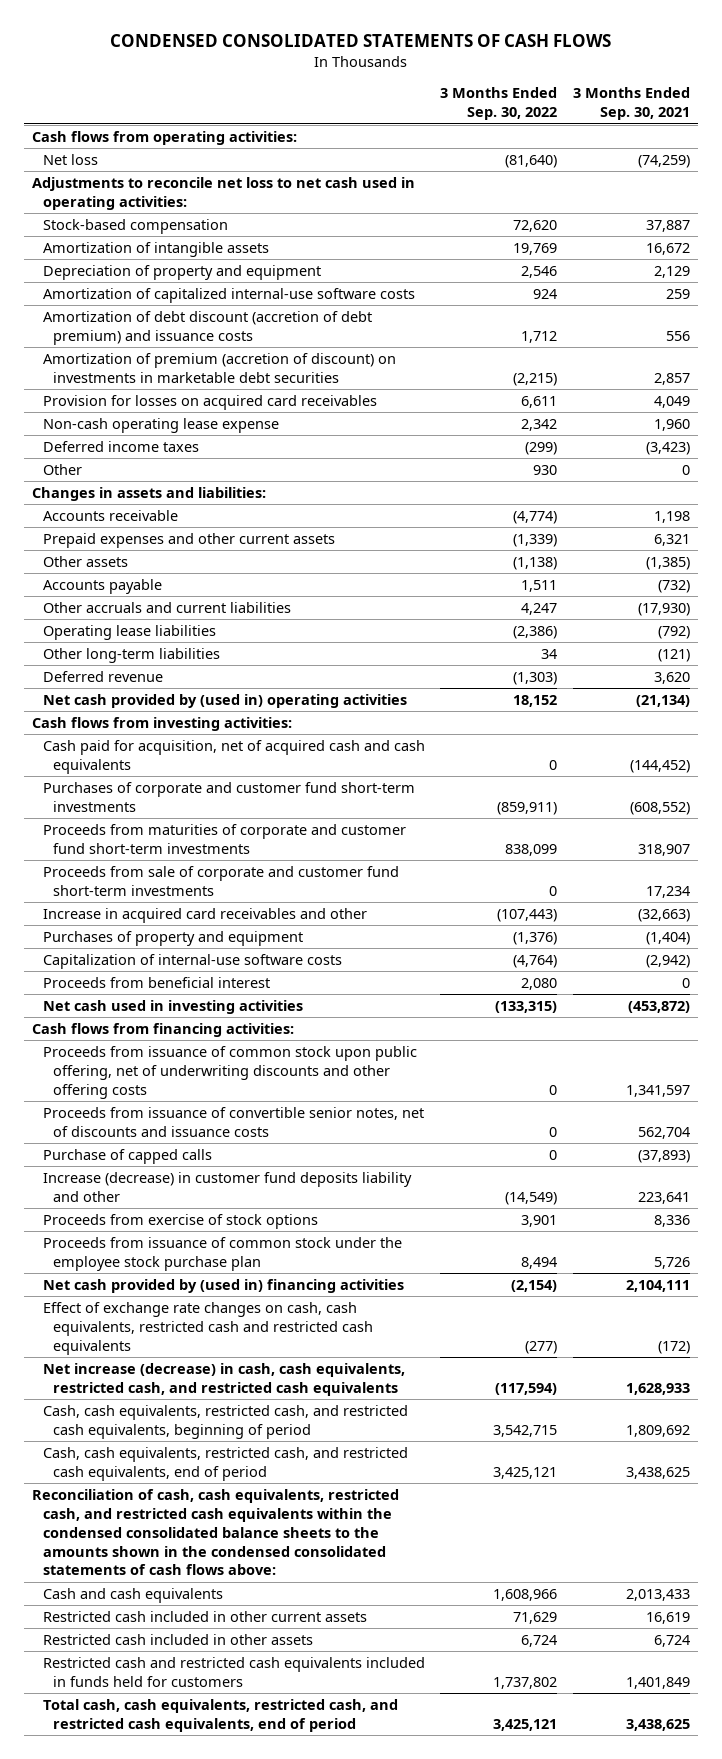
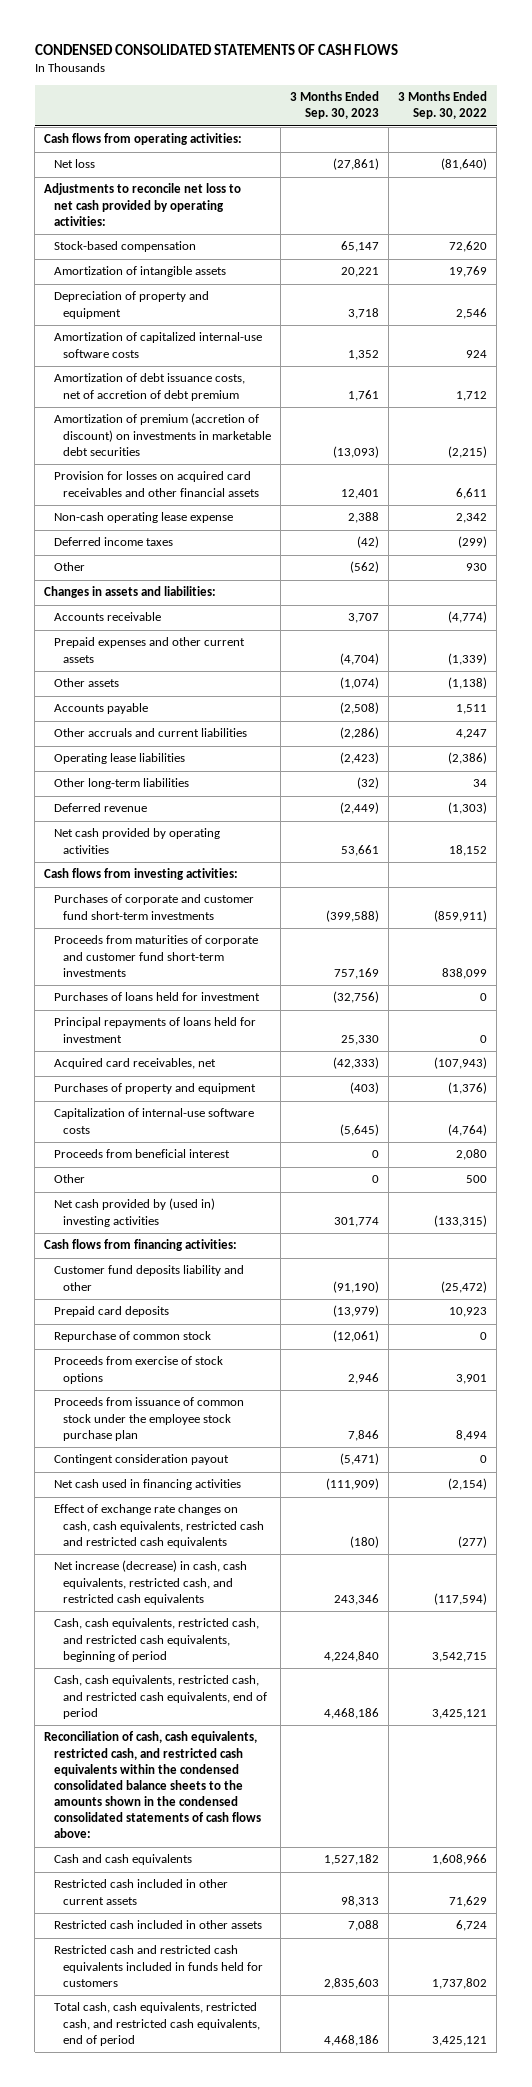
- | 3 Months Ended Sep. 30, 2022 | 3 Months Ended Sep. 30, 2021
+ | 3 Months Ended Sep. 30, 2023 | 3 Months Ended Sep. 30, 2022
- Adjustments to reconcile net loss to net cash used in operating activities:
+ Adjustments to reconcile net loss to net cash provided by operating activities:
- Amortization of debt discount (accretion of debt premium) and issuance costs | 1,712 | 556
+ Amortization of debt issuance costs, net of accretion of debt premium | 1,761 | 1,712
- Provision for losses on acquired card receivables | 6,611 | 4,049
+ Provision for losses on acquired card receivables and other financial assets | 12,401 | 6,611
- Net cash provided by (used in) operating activities | 18,152 | (21,134)
+ Net cash provided by operating activities | 53,661 | 18,152
- Cash paid for acquisition, net of acquired cash and cash equivalents | 0 | (144,452)
- Proceeds from sale of corporate and customer fund short-term investments | 0 | 17,234
- Increase in acquired card receivables and other | (107,443) | (32,663)
+ Purchases of loans held for investment | (32,756) | 0
+ Principal repayments of loans held for investment | 25,330 | 0
+ Acquired card receivables, net | (42,333) | (107,943)
- Net cash used in investing activities | (133,315) | (453,872)
+ Other | 0 | 500
+ Net cash provided by (used in) investing activities | 301,774 | (133,315)
- Proceeds from issuance of common stock upon public offering, net of underwriting discounts and other offering costs | 0 | 1,341,597
- Proceeds from issuance of convertible senior notes, net of discounts and issuance costs | 0 | 562,704
- Purchase of capped calls | 0 | (37,893)
- Increase (decrease) in customer fund deposits liability and other | (14,549) | 223,641
+ Customer fund deposits liability and other | (91,190) | (25,472)
+ Prepaid card deposits | (13,979) | 10,923
+ Repurchase of common stock | (12,061) | 0
- Net cash provided by (used in) financing activities | (2,154) | 2,104,111
+ Contingent consideration payout | (5,471) | 0
+ Net cash used in financing activities | (111,909) | (2,154)

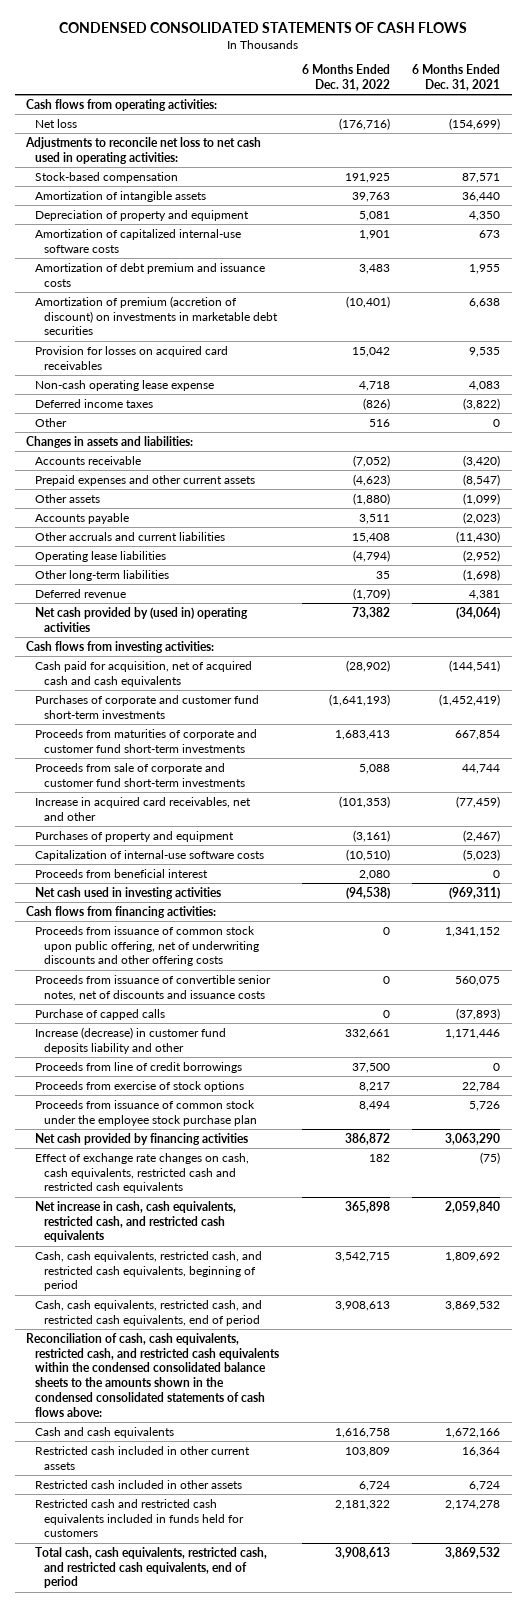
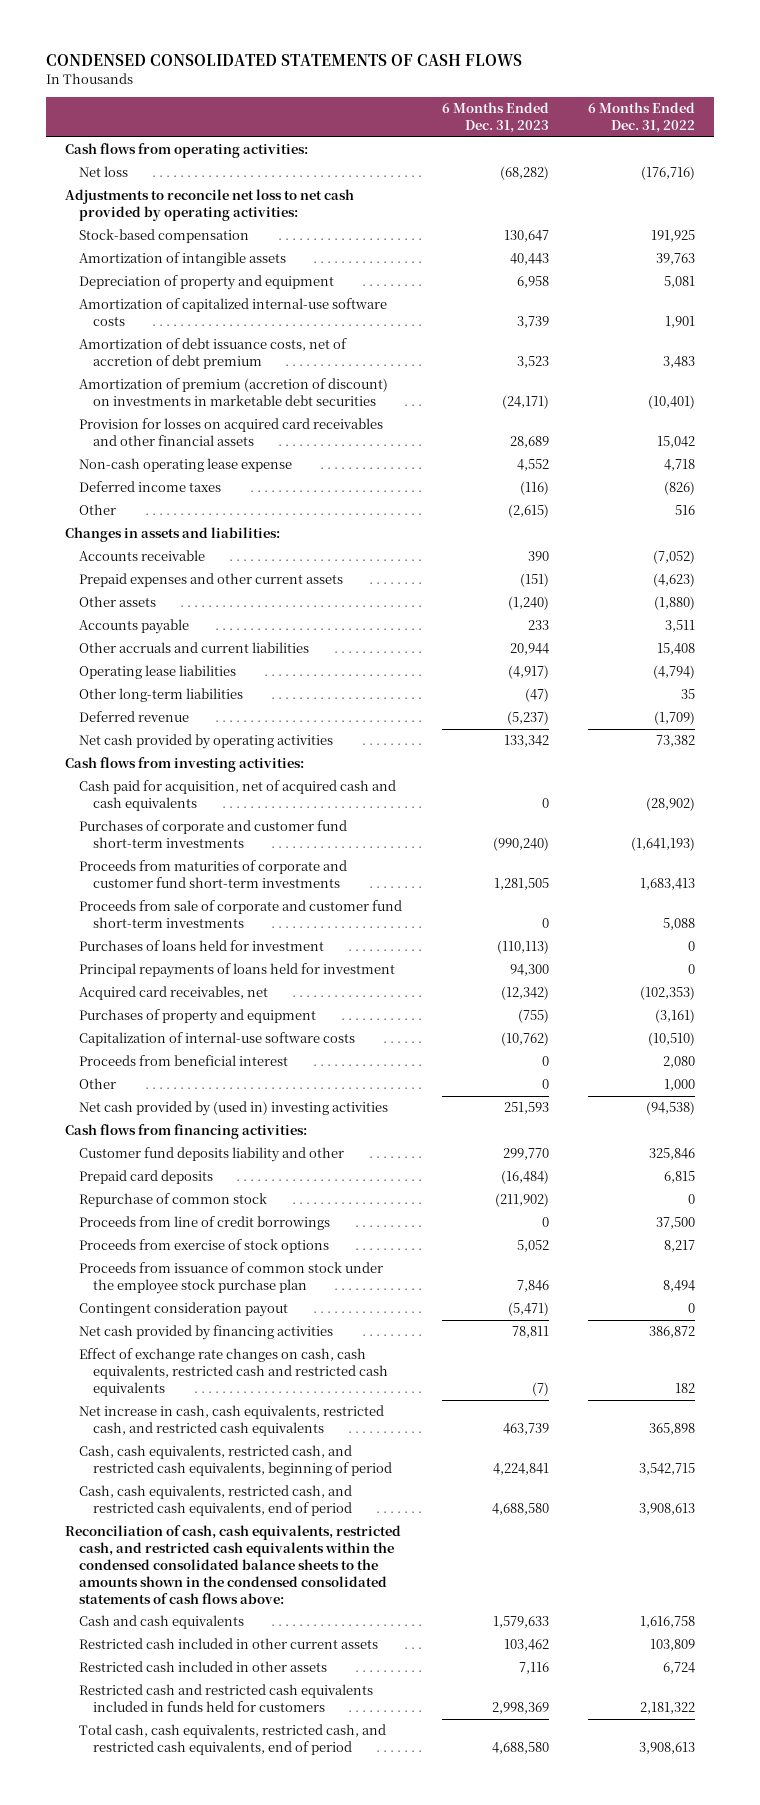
- | 6 Months Ended Dec. 31, 2022 | 6 Months Ended Dec. 31, 2021
+ | 6 Months Ended Dec. 31, 2023 | 6 Months Ended Dec. 31, 2022
- Adjustments to reconcile net loss to net cash used in operating activities:
+ Adjustments to reconcile net loss to net cash provided by operating activities:
- Amortization of debt premium and issuance costs | 3,483 | 1,955
+ Amortization of debt issuance costs, net of accretion of debt premium | 3,523 | 3,483
- Provision for losses on acquired card receivables | 15,042 | 9,535
+ Provision for losses on acquired card receivables and other financial assets | 28,689 | 15,042
- Net cash provided by (used in) operating activities | 73,382 | (34,064)
+ Net cash provided by operating activities | 133,342 | 73,382
- Increase in acquired card receivables, net and other | (101,353) | (77,459)
+ Purchases of loans held for investment | (110,113) | 0
+ Principal repayments of loans held for investment | 94,300 | 0
+ Acquired card receivables, net | (12,342) | (102,353)
- Net cash used in investing activities | (94,538) | (969,311)
+ Other | 0 | 1,000
+ Net cash provided by (used in) investing activities | 251,593 | (94,538)
- Proceeds from issuance of common stock upon public offering, net of underwriting discounts and other offering costs | 0 | 1,341,152
- Proceeds from issuance of convertible senior notes, net of discounts and issuance costs | 0 | 560,075
- Purchase of capped calls | 0 | (37,893)
- Increase (decrease) in customer fund deposits liability and other | 332,661 | 1,171,446
+ Customer fund deposits liability and other | 299,770 | 325,846
+ Prepaid card deposits | (16,484) | 6,815
+ Repurchase of common stock | (211,902) | 0
+ Contingent consideration payout | (5,471) | 0

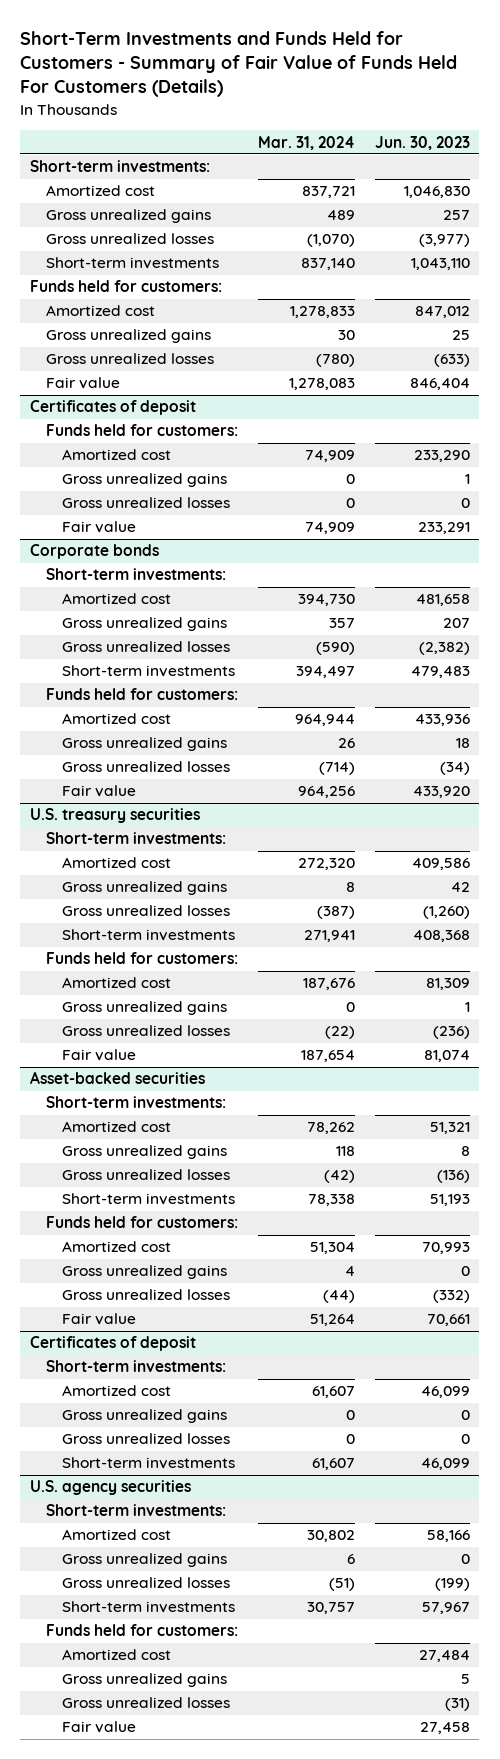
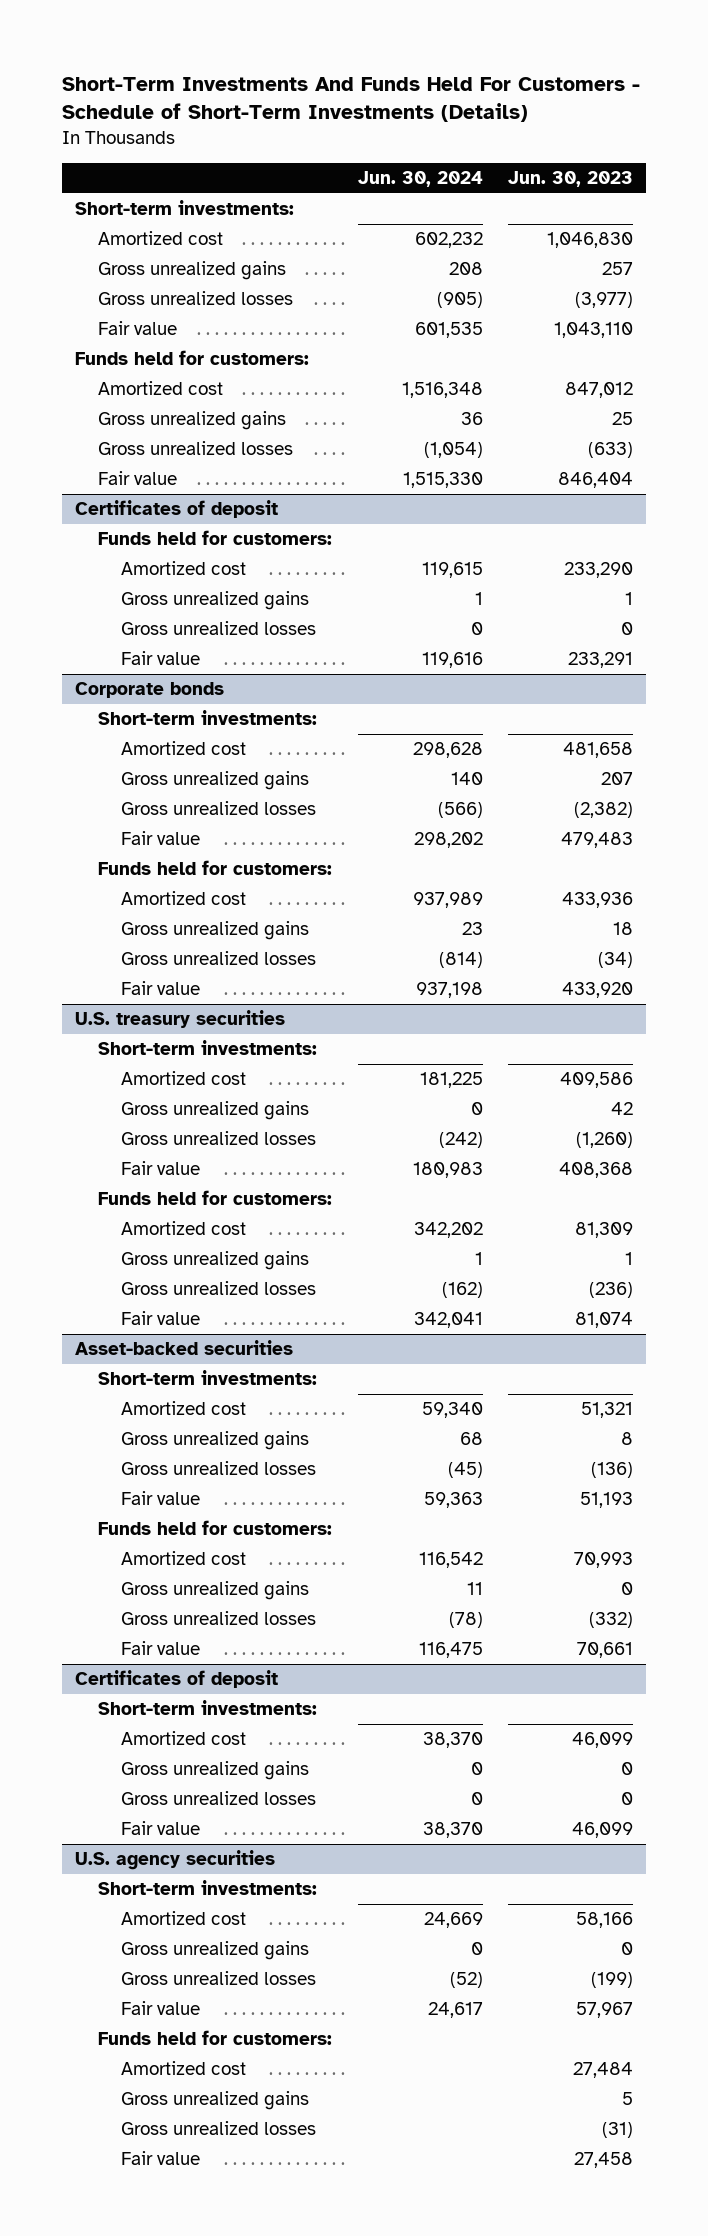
- Short-Term Investments and Funds Held for Customers - Summary of Fair Value of Funds Held For Customers (Details)
+ Short-Term Investments And Funds Held For Customers - Schedule of Short-Term Investments (Details)
- | Mar. 31, 2024 | Jun. 30, 2023
+ | Jun. 30, 2024 | Jun. 30, 2023
- Short-term investments | 837,140 | 1,043,110
+ Fair value | 601,535 | 1,043,110
@ Corporate bonds
- Short-term investments | 394,497 | 479,483
+ Fair value | 298,202 | 479,483
@ U.S. treasury securities
- Short-term investments | 271,941 | 408,368
+ Fair value | 180,983 | 408,368
@ Asset-backed securities
- Short-term investments | 78,338 | 51,193
+ Fair value | 59,363 | 51,193
@ Certificates of deposit
- Short-term investments | 61,607 | 46,099
+ Fair value | 38,370 | 46,099
@ U.S. agency securities
- Short-term investments | 30,757 | 57,967
+ Fair value | 24,617 | 57,967

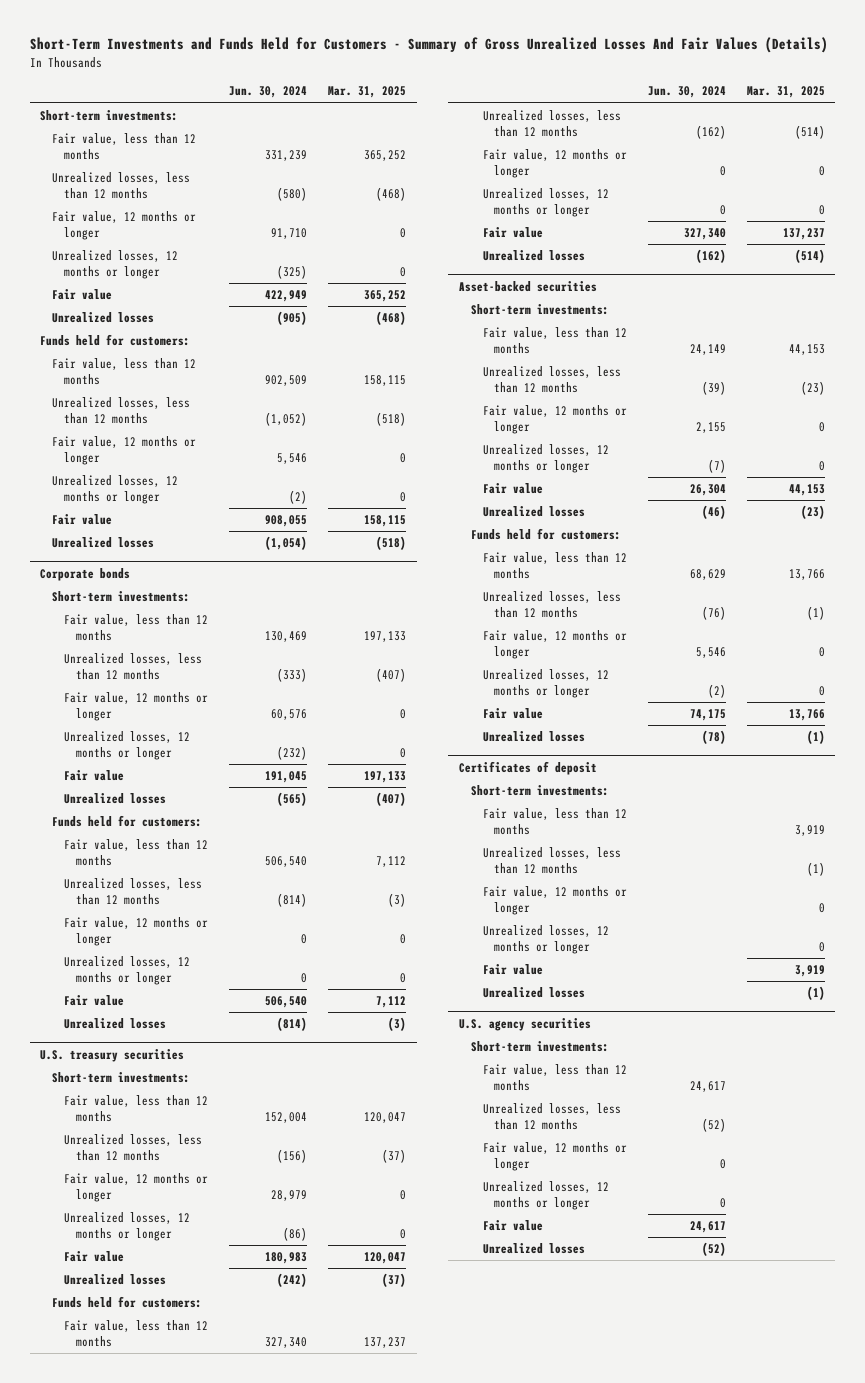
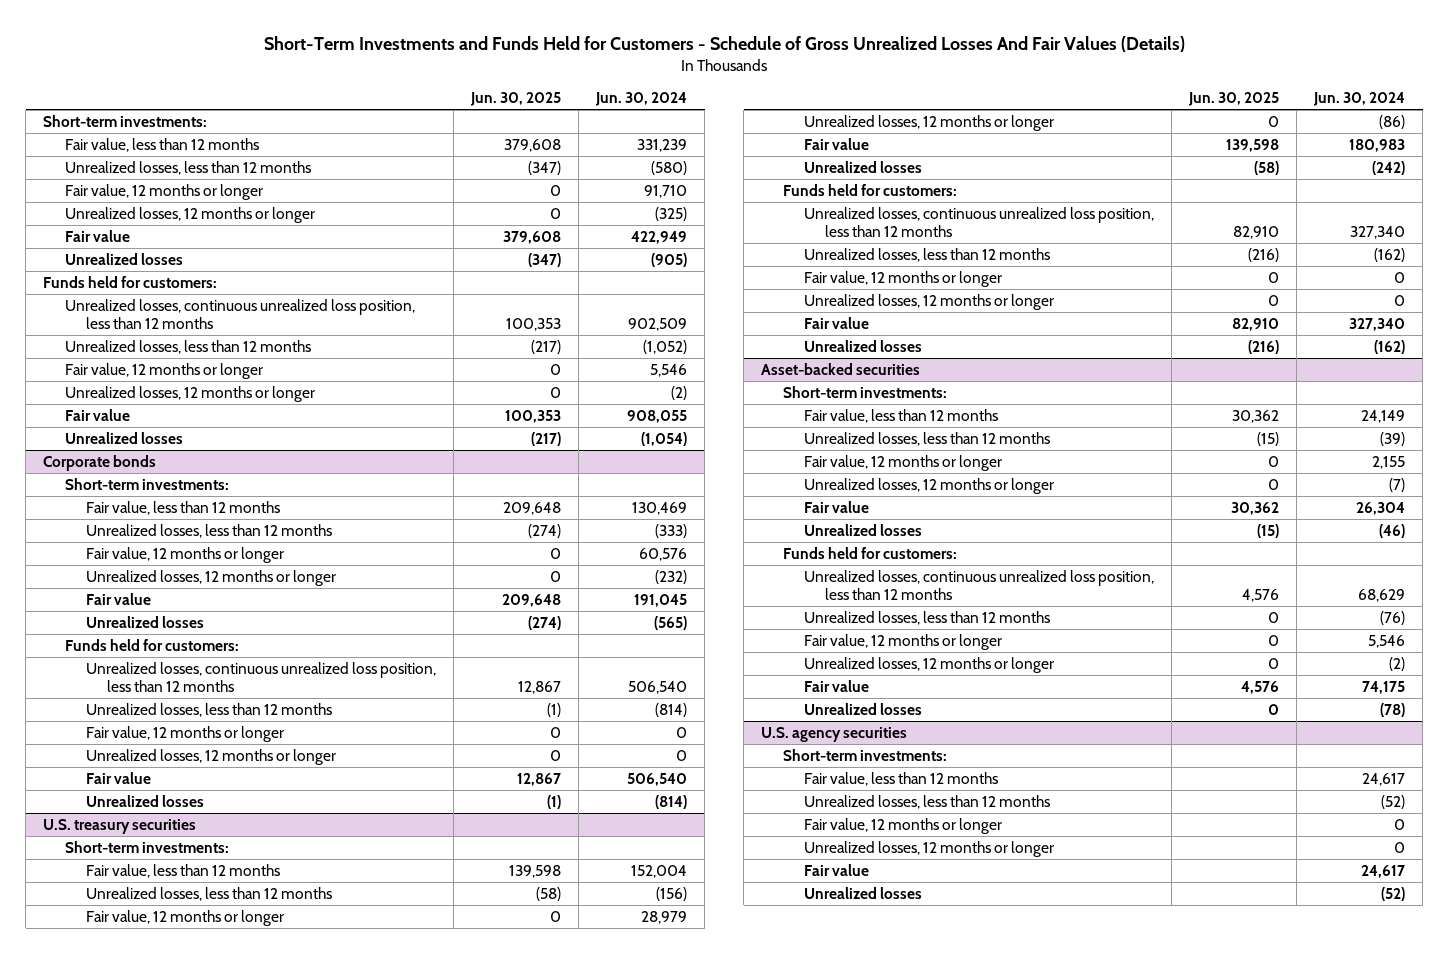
- Short-Term Investments and Funds Held for Customers - Summary of Gross Unrealized Losses And Fair Values (Details)
+ Short-Term Investments and Funds Held for Customers - Schedule of Gross Unrealized Losses And Fair Values (Details)
- | Jun. 30, 2024 | Mar. 31, 2025
+ | Jun. 30, 2025 | Jun. 30, 2024
- Fair value, less than 12 months | 902,509 | 158,115
+ Unrealized losses, continuous unrealized loss position, less than 12 months | 100,353 | 902,509
@ Corporate bonds
- Fair value, less than 12 months | 506,540 | 7,112
+ Unrealized losses, continuous unrealized loss position, less than 12 months | 12,867 | 506,540
@ U.S. treasury securities
- Fair value, less than 12 months | 327,340 | 137,237
+ Unrealized losses, continuous unrealized loss position, less than 12 months | 82,910 | 327,340
@ Asset-backed securities
- Fair value, less than 12 months | 68,629 | 13,766
+ Unrealized losses, continuous unrealized loss position, less than 12 months | 4,576 | 68,629
- Certificates of deposit
- Short-term investments:
- Fair value, less than 12 months | | 3,919
- Unrealized losses, less than 12 months | | (1)
- Fair value, 12 months or longer | | 0
- Unrealized losses, 12 months or longer | | 0
- Fair value | | 3,919
- Unrealized losses | | (1)

